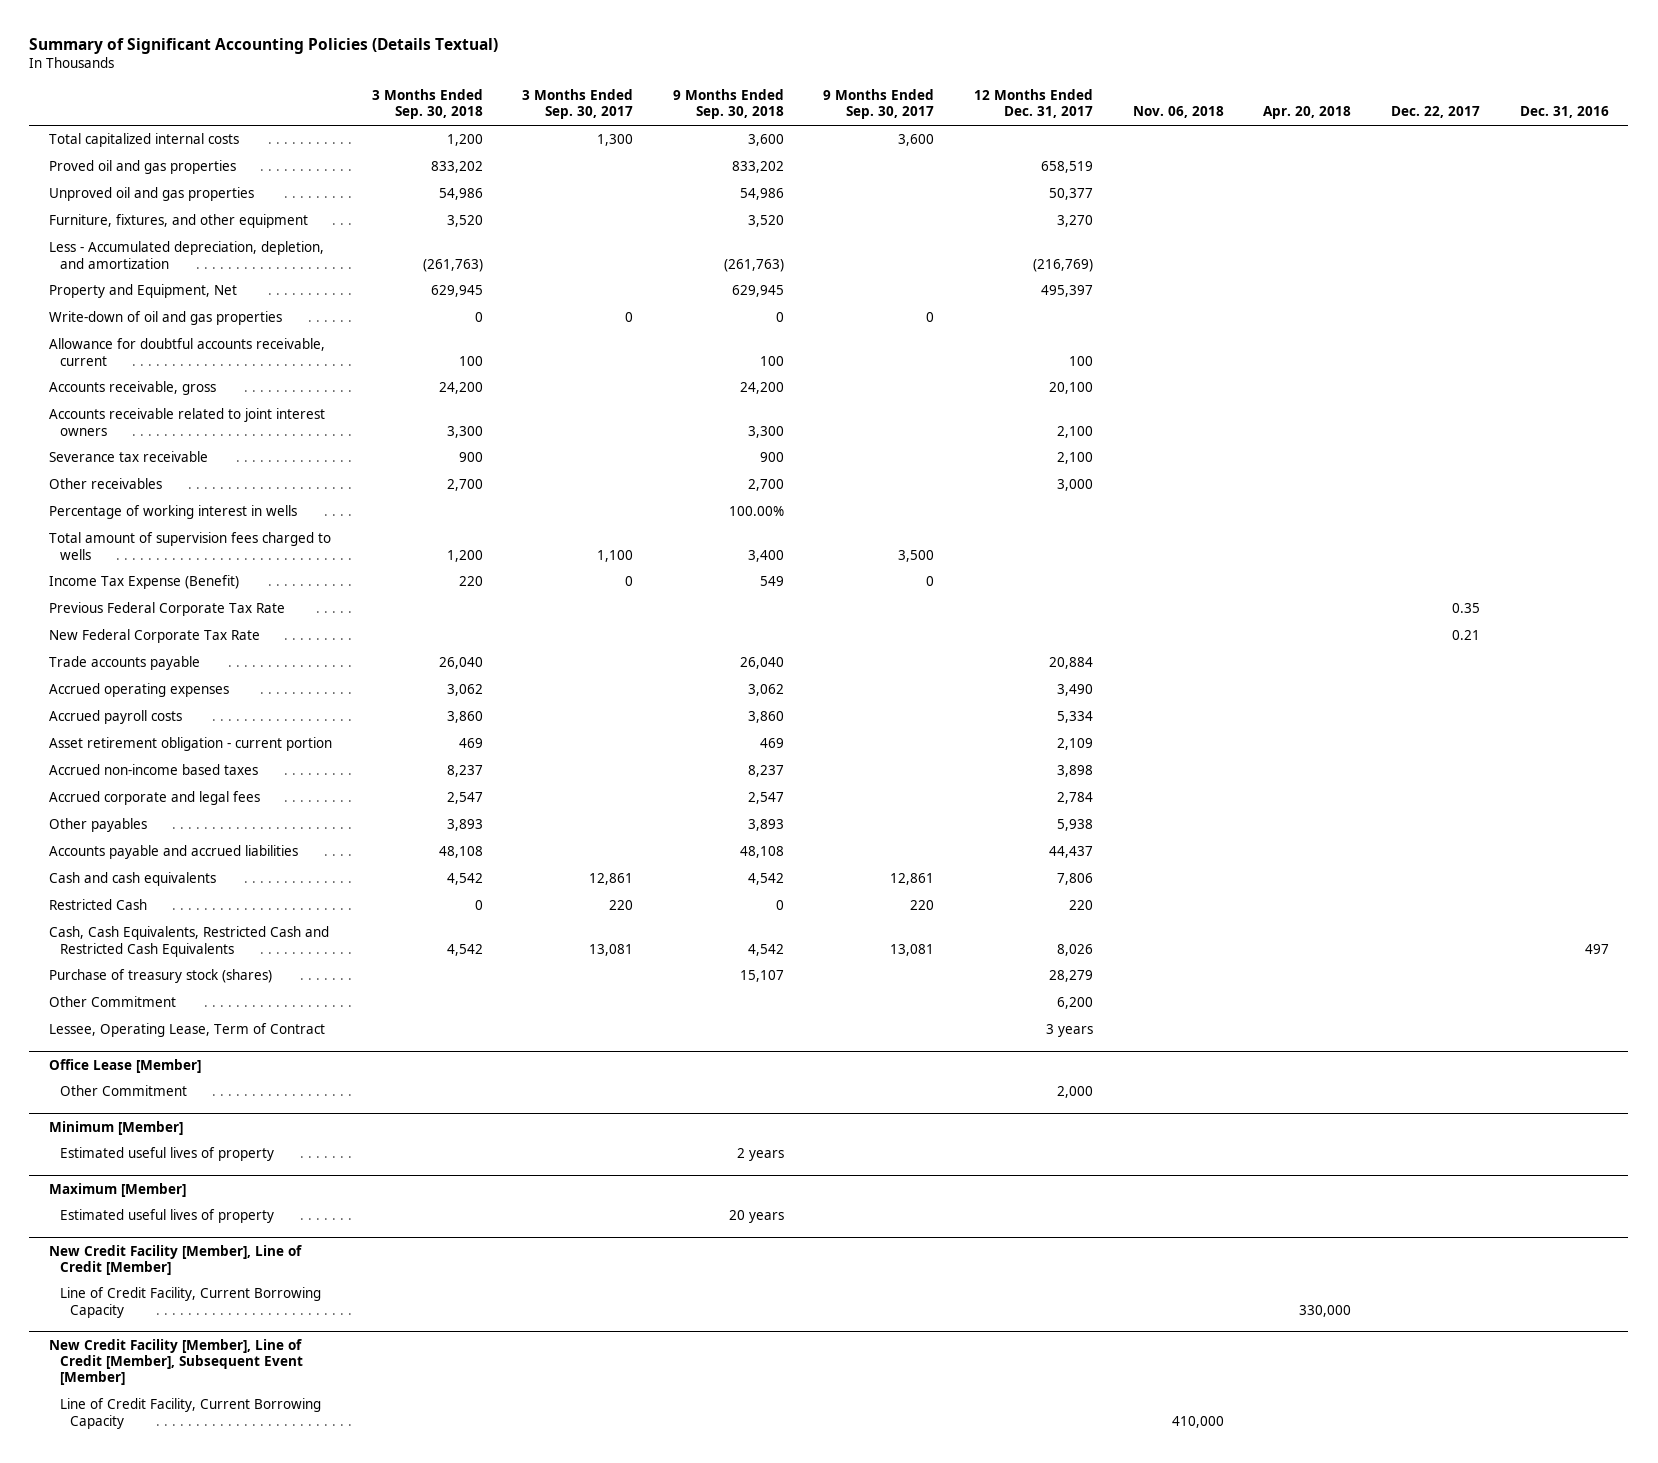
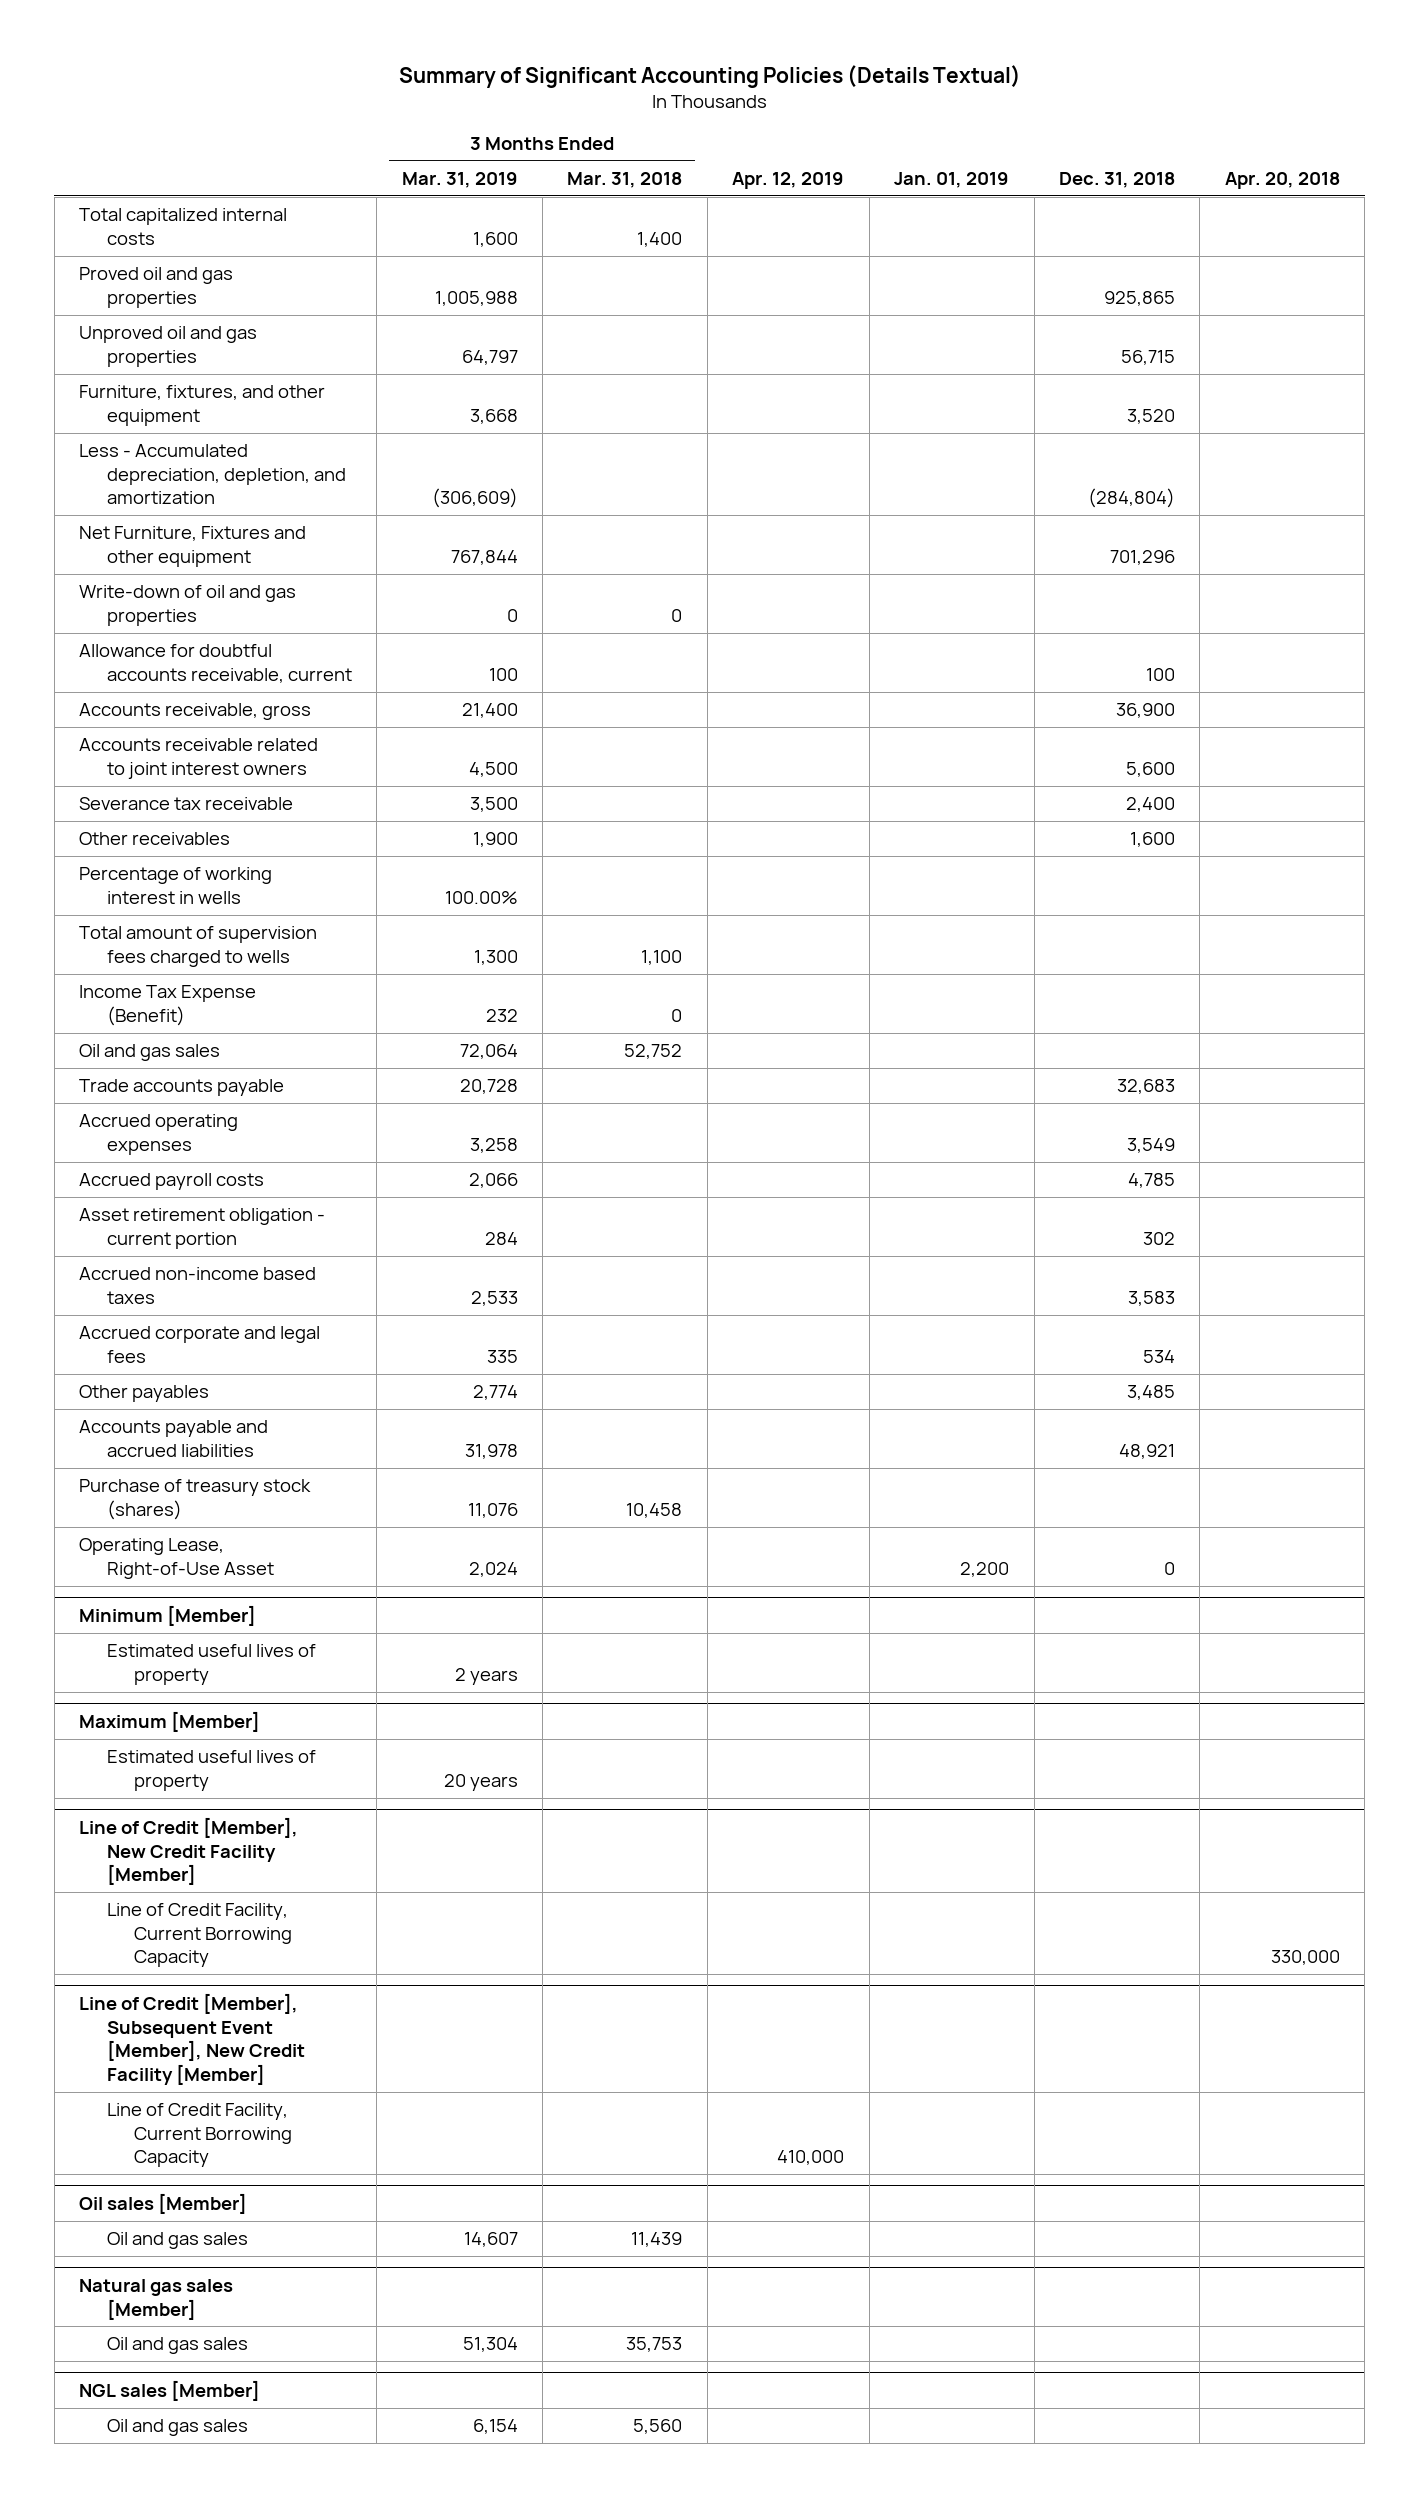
- | 3 Months Ended Sep. 30, 2018 | 3 Months Ended Sep. 30, 2017 | 9 Months Ended Sep. 30, 2018 | 9 Months Ended Sep. 30, 2017 | 12 Months Ended Dec. 31, 2017 | Nov. 06, 2018 | Apr. 20, 2018 | Dec. 22, 2017 | Dec. 31, 2016
+ | 3 Months Ended Mar. 31, 2019 | 3 Months Ended Mar. 31, 2018 | Apr. 12, 2019 | Jan. 01, 2019 | Dec. 31, 2018 | Apr. 20, 2018
- Property and Equipment, Net | 629,945 | | 629,945 | | 495,397 | | | |
+ Net Furniture, Fixtures and other equipment | 767,844 | | | | 701,296 |
- Previous Federal Corporate Tax Rate | | | | | | | | 0.35 |
- New Federal Corporate Tax Rate | | | | | | | | 0.21 |
+ Oil and gas sales | 72,064 | 52,752 | | | |
- Cash and cash equivalents | 4,542 | 12,861 | 4,542 | 12,861 | 7,806 | | | |
- Restricted Cash | 0 | 220 | 0 | 220 | 220 | | | |
- Cash, Cash Equivalents, Restricted Cash and Restricted Cash Equivalents | 4,542 | 13,081 | 4,542 | 13,081 | 8,026 | | | | 497
- Other Commitment | | | | | 6,200 | | | |
- Lessee, Operating Lease, Term of Contract | | | | | 3 years | | | |
- Office Lease [Member]
- Other Commitment | | | | | 2,000 | | | |
+ Operating Lease, Right-of-Use Asset | 2,024 | | | 2,200 | 0 |
- New Credit Facility [Member], Line of Credit [Member]
+ Line of Credit [Member], New Credit Facility [Member]
- New Credit Facility [Member], Line of Credit [Member], Subsequent Event [Member]
+ Line of Credit [Member], Subsequent Event [Member], New Credit Facility [Member]
+ Oil sales [Member]
+ Oil and gas sales | 14,607 | 11,439 | | | |
+ Natural gas sales [Member]
+ Oil and gas sales | 51,304 | 35,753 | | | |
+ NGL sales [Member]
+ Oil and gas sales | 6,154 | 5,560 | | | |

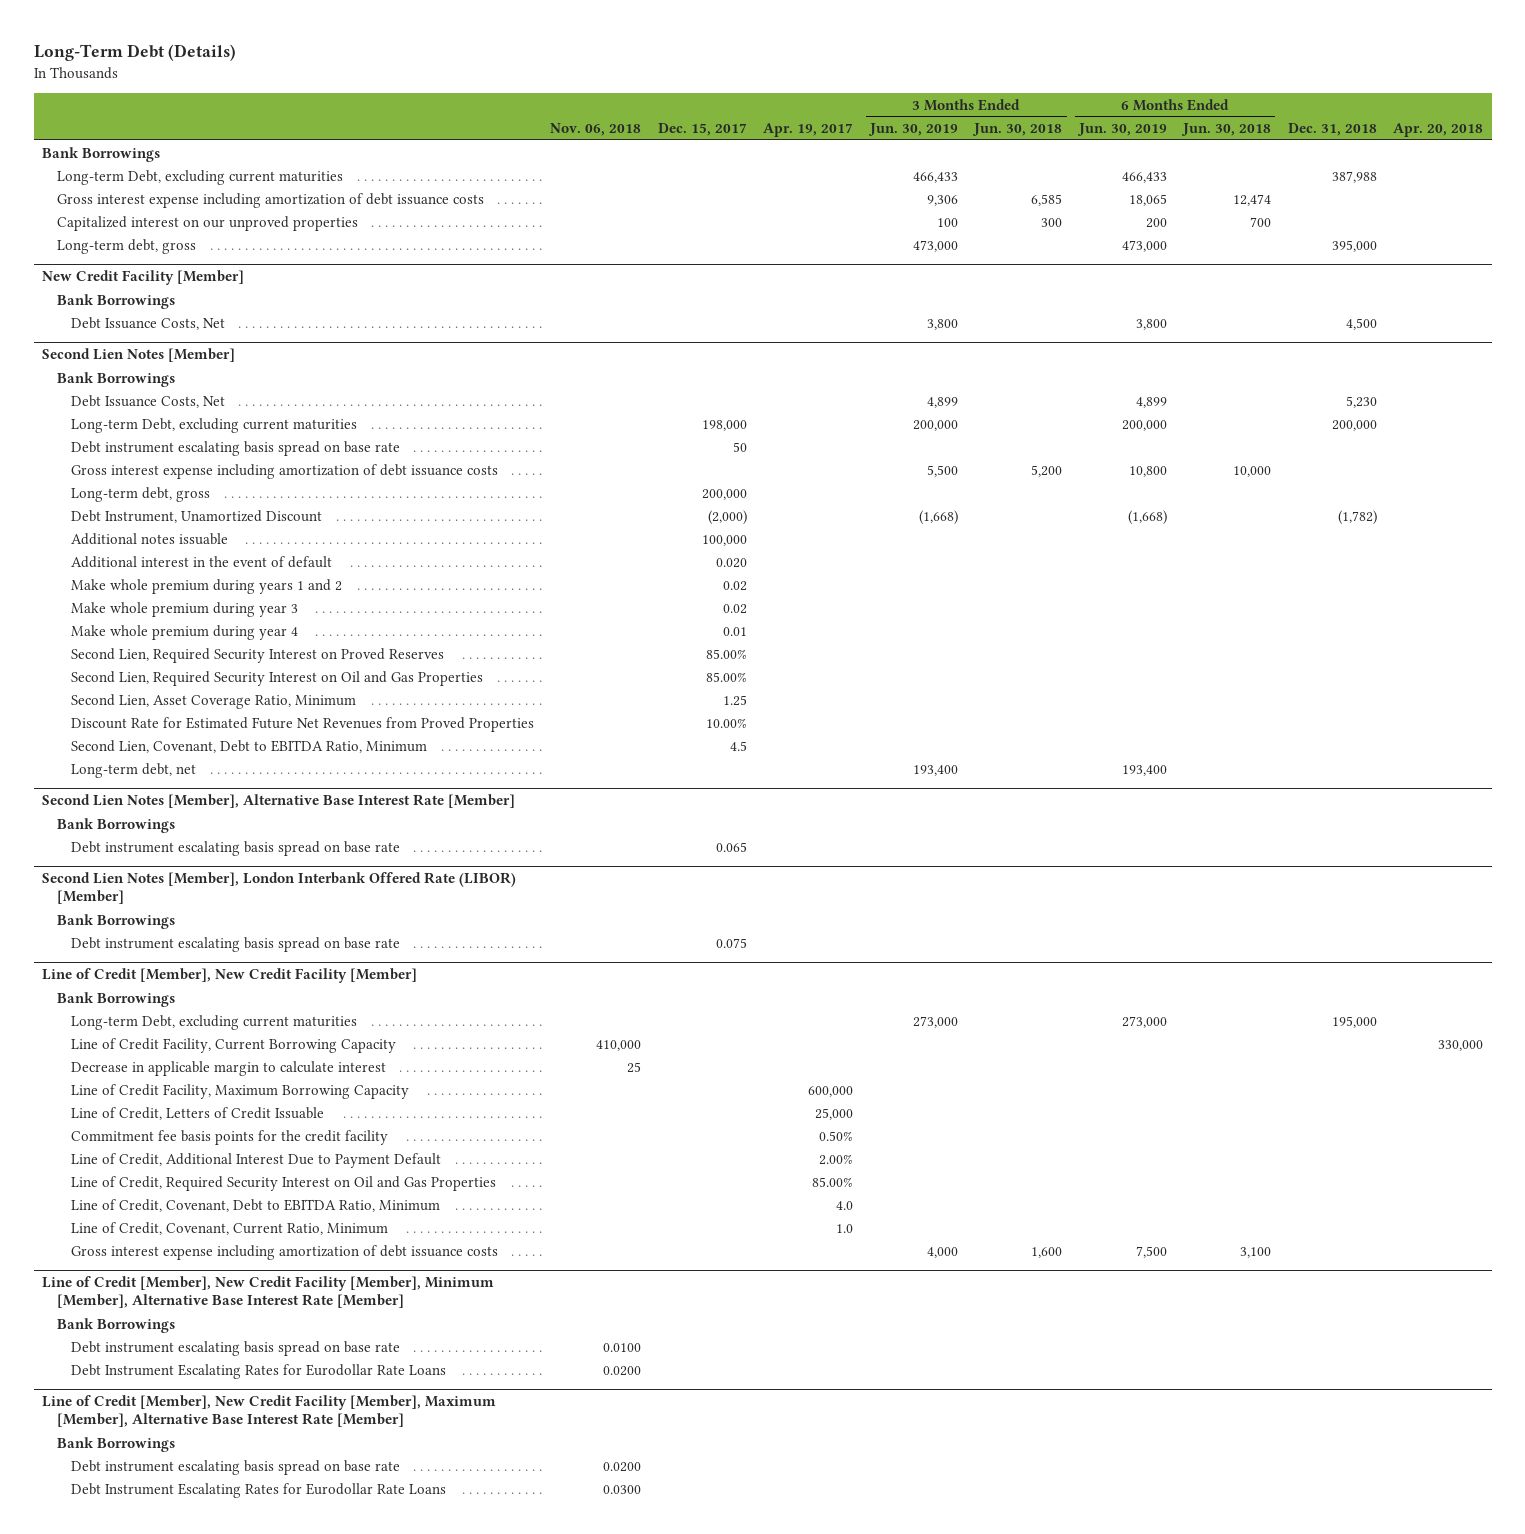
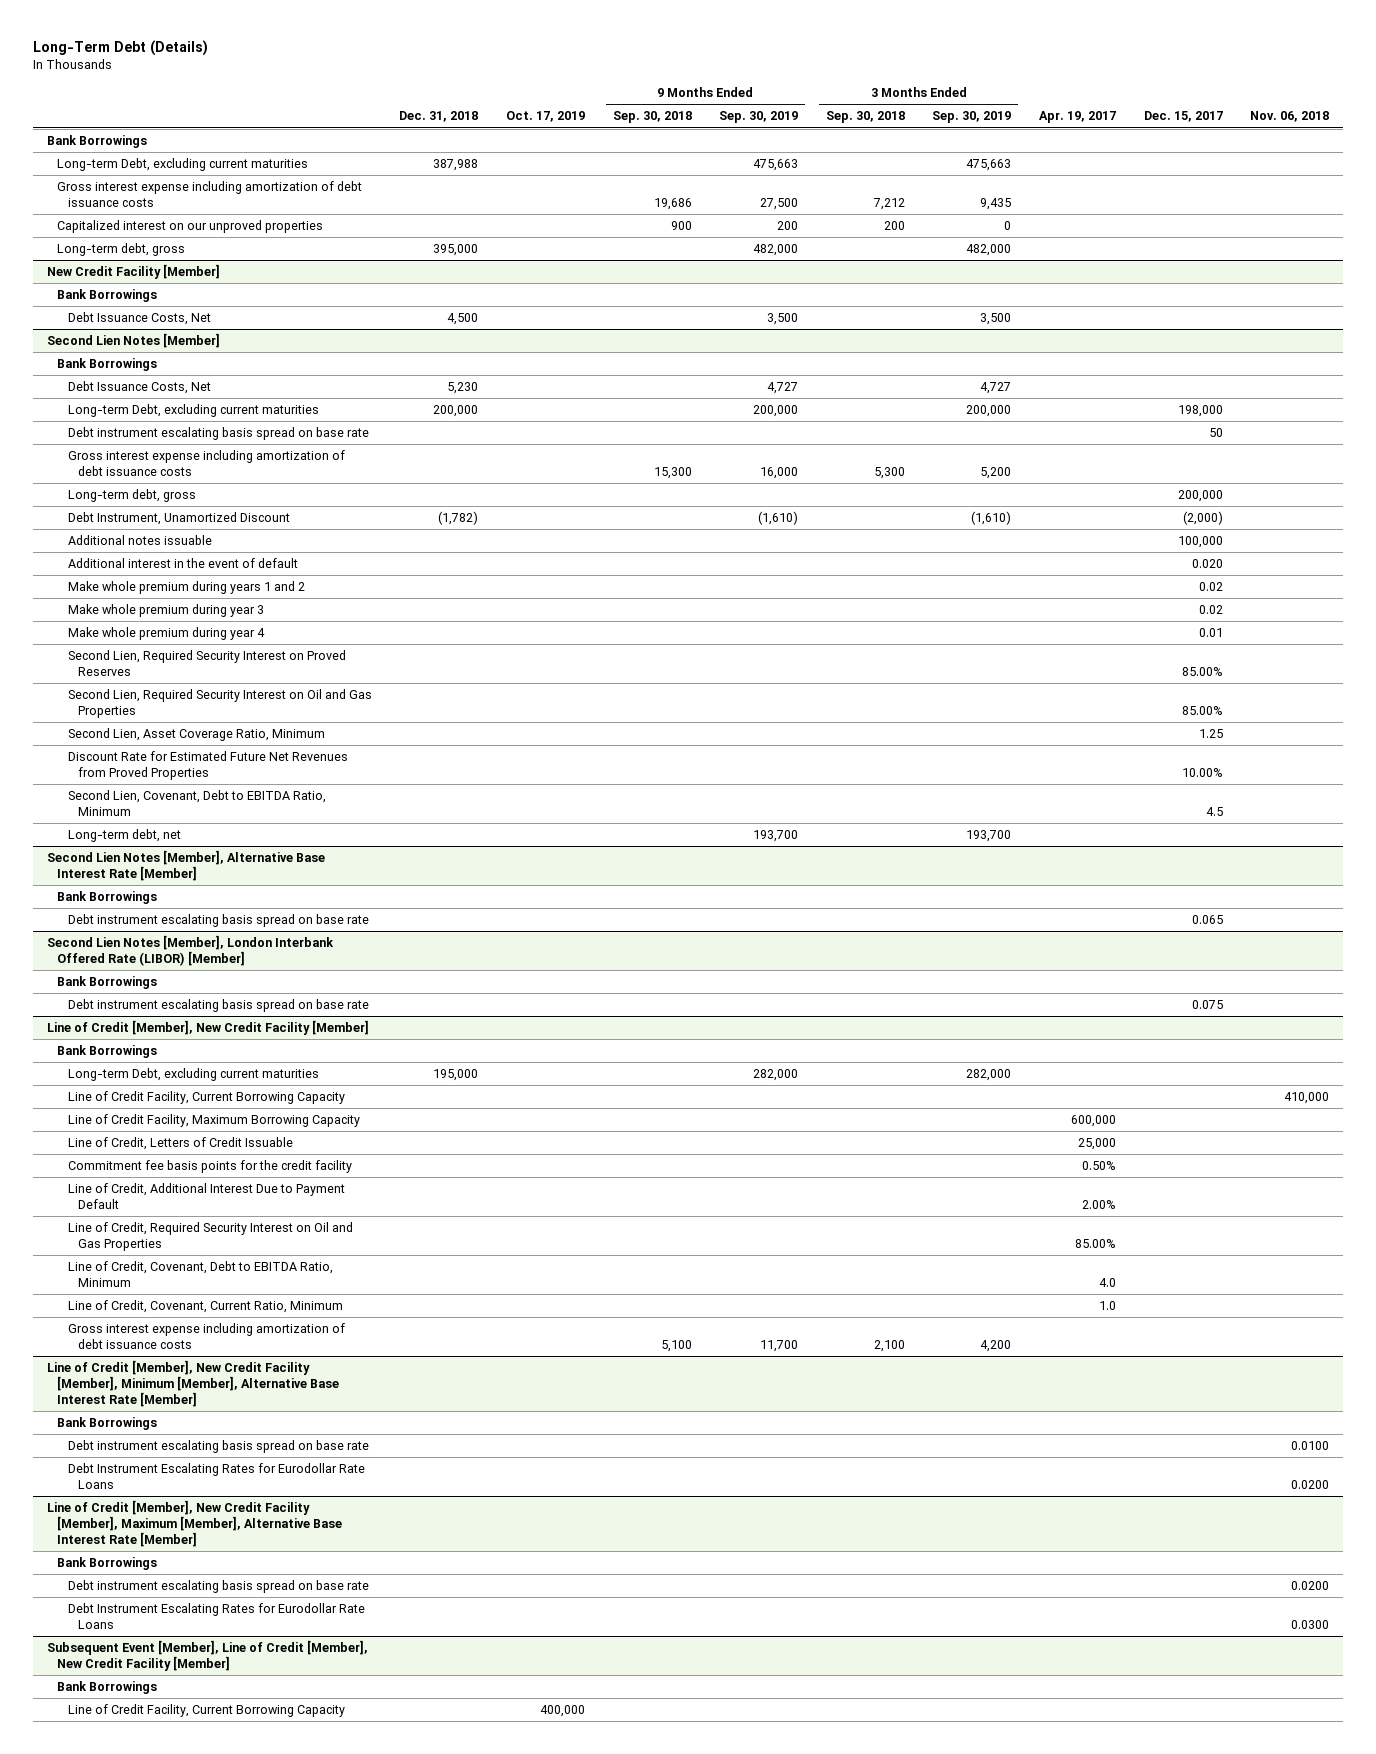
- | Nov. 06, 2018 | Dec. 15, 2017 | Apr. 19, 2017 | 3 Months Ended Jun. 30, 2019 | 3 Months Ended Jun. 30, 2018 | 6 Months Ended Jun. 30, 2019 | 6 Months Ended Jun. 30, 2018 | Dec. 31, 2018 | Apr. 20, 2018
+ | Dec. 31, 2018 | Oct. 17, 2019 | 9 Months Ended Sep. 30, 2018 | 9 Months Ended Sep. 30, 2019 | 3 Months Ended Sep. 30, 2018 | 3 Months Ended Sep. 30, 2019 | Apr. 19, 2017 | Dec. 15, 2017 | Nov. 06, 2018
@ Line of Credit [Member], New Credit Facility [Member]
- Decrease in applicable margin to calculate interest | 25 | | | | | | | |
+ Subsequent Event [Member], Line of Credit [Member], New Credit Facility [Member]
+ Bank Borrowings
+ Line of Credit Facility, Current Borrowing Capacity | | 400,000 | | | | | | |

